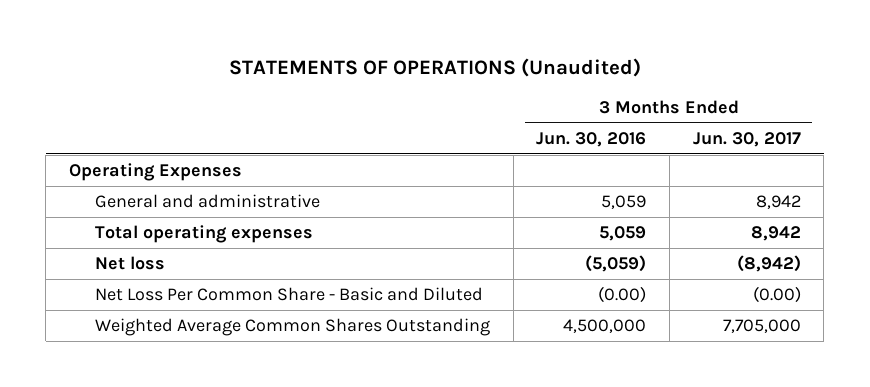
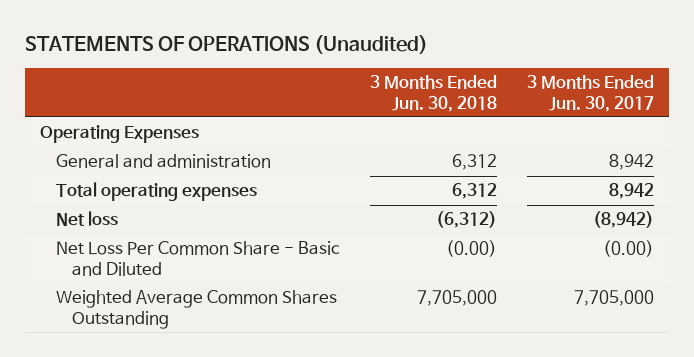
- | 3 Months Ended Jun. 30, 2016 | 3 Months Ended Jun. 30, 2017
+ | 3 Months Ended Jun. 30, 2018 | 3 Months Ended Jun. 30, 2017
- General and administrative | 5,059 | 8,942
+ General and administration | 6,312 | 8,942

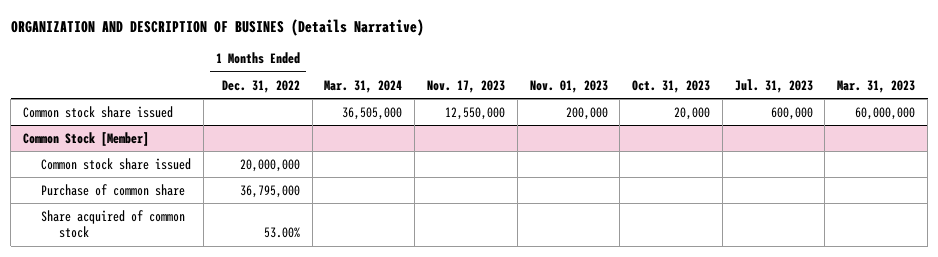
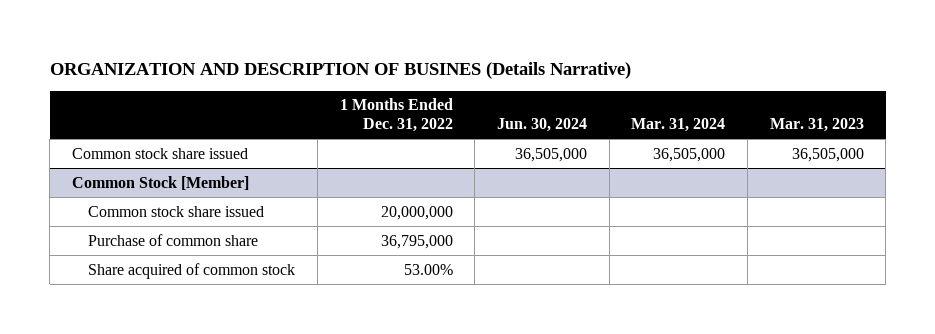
- | 1 Months Ended Dec. 31, 2022 | Mar. 31, 2024 | Nov. 17, 2023 | Nov. 01, 2023 | Oct. 31, 2023 | Jul. 31, 2023 | Mar. 31, 2023
+ | 1 Months Ended Dec. 31, 2022 | Jun. 30, 2024 | Mar. 31, 2024 | Mar. 31, 2023
- Common stock share issued | | 36,505,000 | 12,550,000 | 200,000 | 20,000 | 600,000 | 60,000,000
+ Common stock share issued | | 36,505,000 | 36,505,000 | 36,505,000

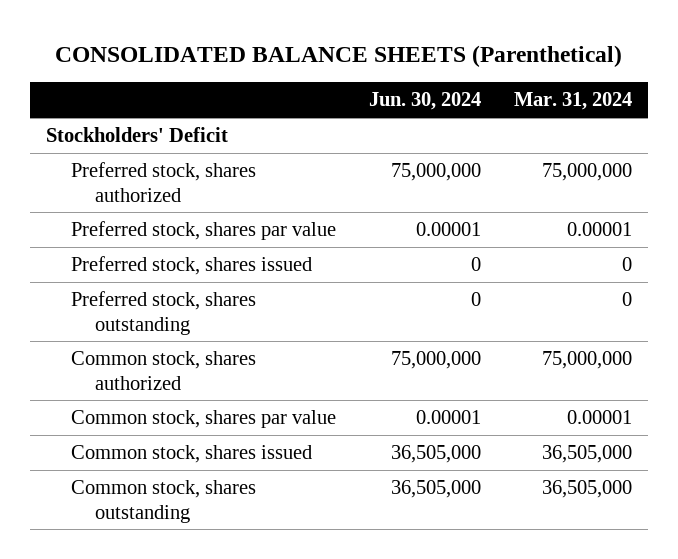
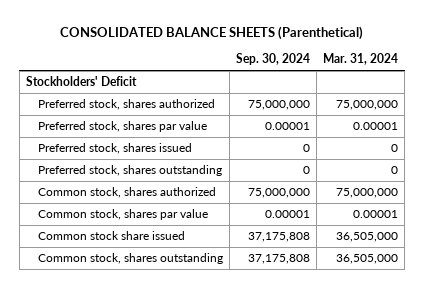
- | Jun. 30, 2024 | Mar. 31, 2024
+ | Sep. 30, 2024 | Mar. 31, 2024
- Common stock, shares issued | 36,505,000 | 36,505,000
+ Common stock share issued | 37,175,808 | 36,505,000

